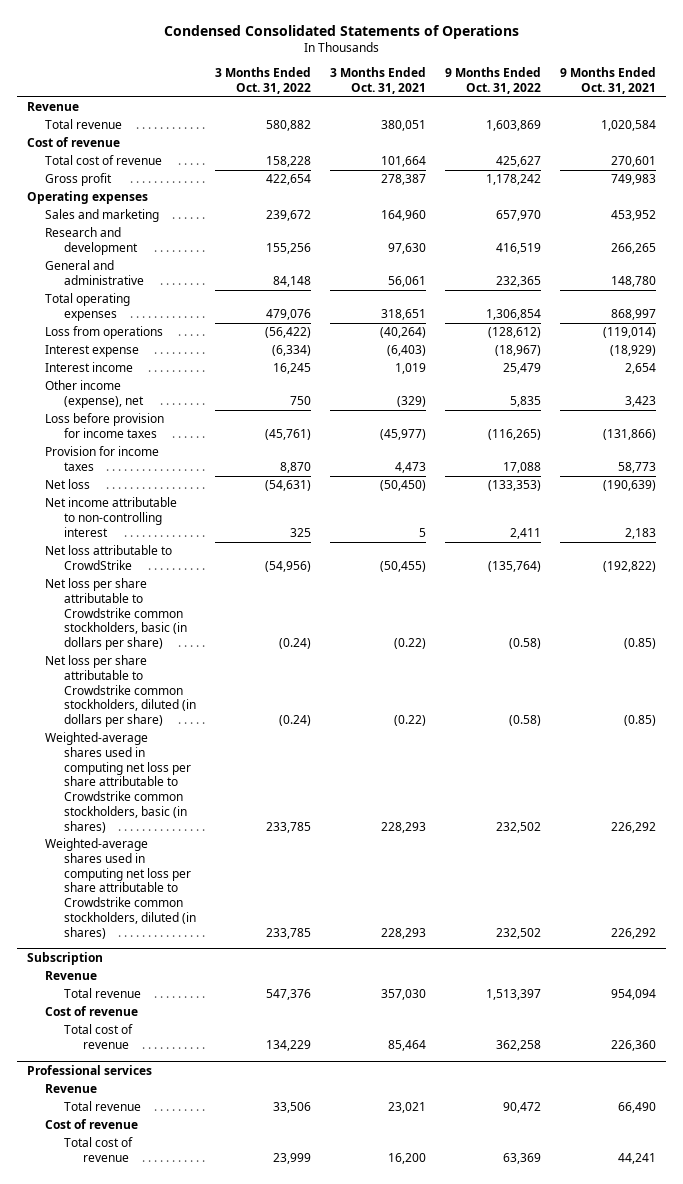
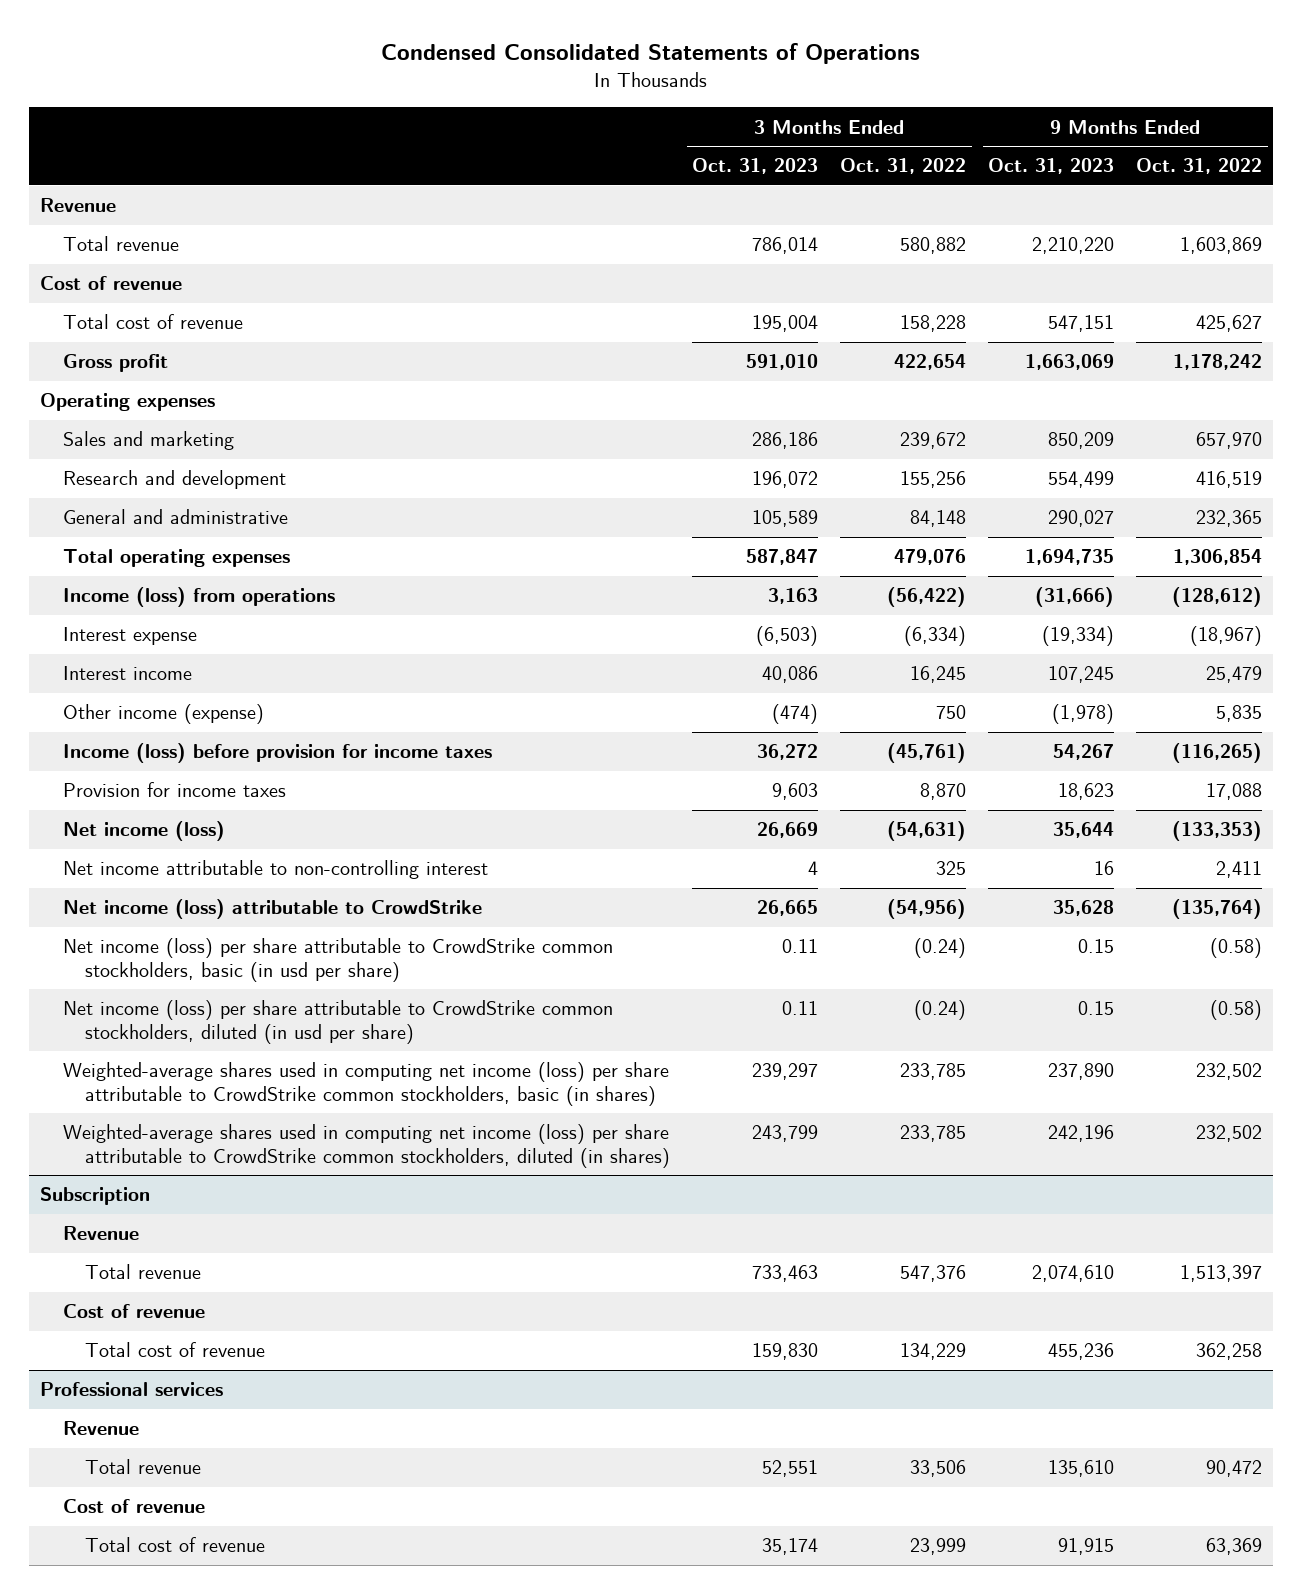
- | 3 Months Ended Oct. 31, 2022 | 3 Months Ended Oct. 31, 2021 | 9 Months Ended Oct. 31, 2022 | 9 Months Ended Oct. 31, 2021
+ | 3 Months Ended Oct. 31, 2023 | 3 Months Ended Oct. 31, 2022 | 9 Months Ended Oct. 31, 2023 | 9 Months Ended Oct. 31, 2022
- Loss from operations | (56,422) | (40,264) | (128,612) | (119,014)
+ Income (loss) from operations | 3,163 | (56,422) | (31,666) | (128,612)
- Other income (expense), net | 750 | (329) | 5,835 | 3,423
- Loss before provision for income taxes | (45,761) | (45,977) | (116,265) | (131,866)
+ Other income (expense) | (474) | 750 | (1,978) | 5,835
+ Income (loss) before provision for income taxes | 36,272 | (45,761) | 54,267 | (116,265)
- Net loss | (54,631) | (50,450) | (133,353) | (190,639)
+ Net income (loss) | 26,669 | (54,631) | 35,644 | (133,353)
- Net loss attributable to CrowdStrike | (54,956) | (50,455) | (135,764) | (192,822)
- Net loss per share attributable to Crowdstrike common stockholders, basic (in dollars per share) | (0.24) | (0.22) | (0.58) | (0.85)
- Net loss per share attributable to Crowdstrike common stockholders, diluted (in dollars per share) | (0.24) | (0.22) | (0.58) | (0.85)
- Weighted-average shares used in computing net loss per share attributable to Crowdstrike common stockholders, basic (in shares) | 233,785 | 228,293 | 232,502 | 226,292
- Weighted-average shares used in computing net loss per share attributable to Crowdstrike common stockholders, diluted (in shares) | 233,785 | 228,293 | 232,502 | 226,292
+ Net income (loss) attributable to CrowdStrike | 26,665 | (54,956) | 35,628 | (135,764)
+ Net income (loss) per share attributable to CrowdStrike common stockholders, basic (in usd per share) | 0.11 | (0.24) | 0.15 | (0.58)
+ Net income (loss) per share attributable to CrowdStrike common stockholders, diluted (in usd per share) | 0.11 | (0.24) | 0.15 | (0.58)
+ Weighted-average shares used in computing net income (loss) per share attributable to CrowdStrike common stockholders, basic (in shares) | 239,297 | 233,785 | 237,890 | 232,502
+ Weighted-average shares used in computing net income (loss) per share attributable to CrowdStrike common stockholders, diluted (in shares) | 243,799 | 233,785 | 242,196 | 232,502

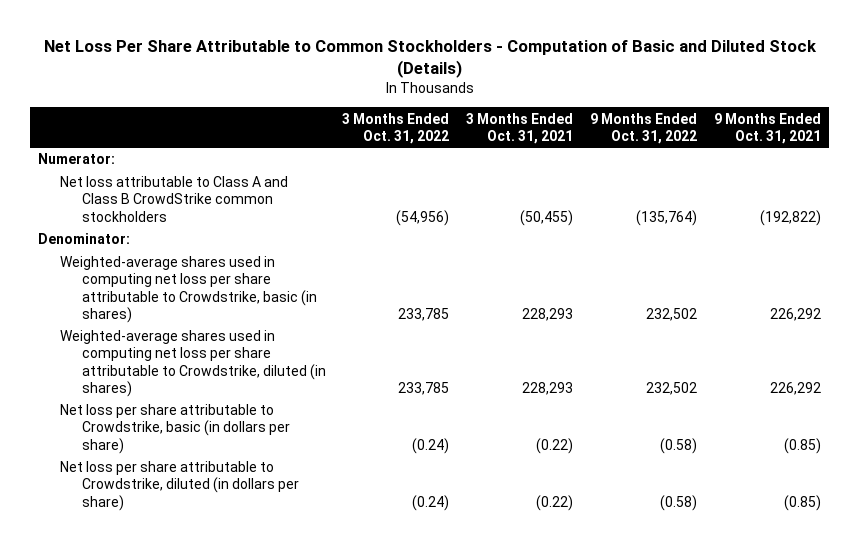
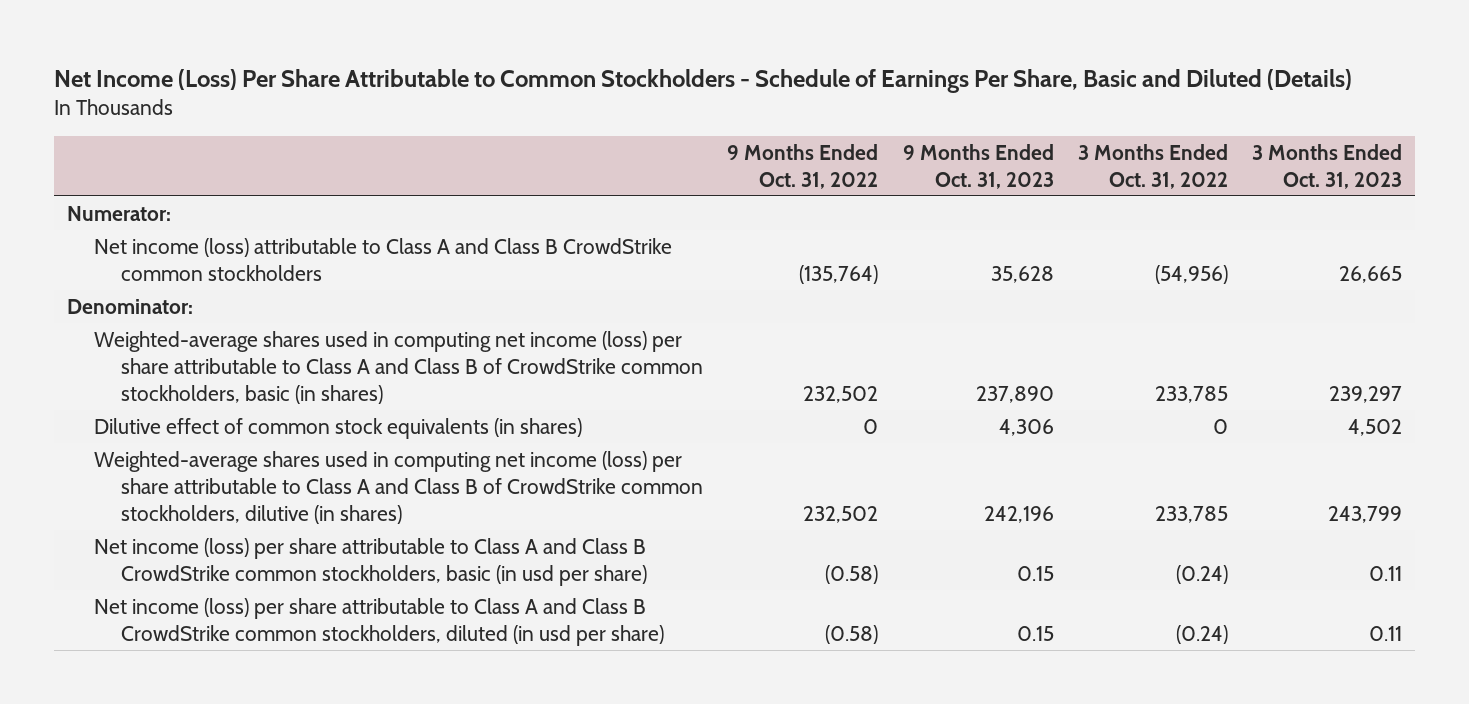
- Net Loss Per Share Attributable to Common Stockholders - Computation of Basic and Diluted Stock (Details)
+ Net Income (Loss) Per Share Attributable to Common Stockholders - Schedule of Earnings Per Share, Basic and Diluted (Details)
- | 3 Months Ended Oct. 31, 2022 | 3 Months Ended Oct. 31, 2021 | 9 Months Ended Oct. 31, 2022 | 9 Months Ended Oct. 31, 2021
+ | 9 Months Ended Oct. 31, 2022 | 9 Months Ended Oct. 31, 2023 | 3 Months Ended Oct. 31, 2022 | 3 Months Ended Oct. 31, 2023
- Net loss attributable to Class A and Class B CrowdStrike common stockholders | (54,956) | (50,455) | (135,764) | (192,822)
+ Net income (loss) attributable to Class A and Class B CrowdStrike common stockholders | (135,764) | 35,628 | (54,956) | 26,665
- Weighted-average shares used in computing net loss per share attributable to Crowdstrike, basic (in shares) | 233,785 | 228,293 | 232,502 | 226,292
- Weighted-average shares used in computing net loss per share attributable to Crowdstrike, diluted (in shares) | 233,785 | 228,293 | 232,502 | 226,292
- Net loss per share attributable to Crowdstrike, basic (in dollars per share) | (0.24) | (0.22) | (0.58) | (0.85)
- Net loss per share attributable to Crowdstrike, diluted (in dollars per share) | (0.24) | (0.22) | (0.58) | (0.85)
+ Weighted-average shares used in computing net income (loss) per share attributable to Class A and Class B of CrowdStrike common stockholders, basic (in shares) | 232,502 | 237,890 | 233,785 | 239,297
+ Dilutive effect of common stock equivalents (in shares) | 0 | 4,306 | 0 | 4,502
+ Weighted-average shares used in computing net income (loss) per share attributable to Class A and Class B of CrowdStrike common stockholders, dilutive (in shares) | 232,502 | 242,196 | 233,785 | 243,799
+ Net income (loss) per share attributable to Class A and Class B CrowdStrike common stockholders, basic (in usd per share) | (0.58) | 0.15 | (0.24) | 0.11
+ Net income (loss) per share attributable to Class A and Class B CrowdStrike common stockholders, diluted (in usd per share) | (0.58) | 0.15 | (0.24) | 0.11

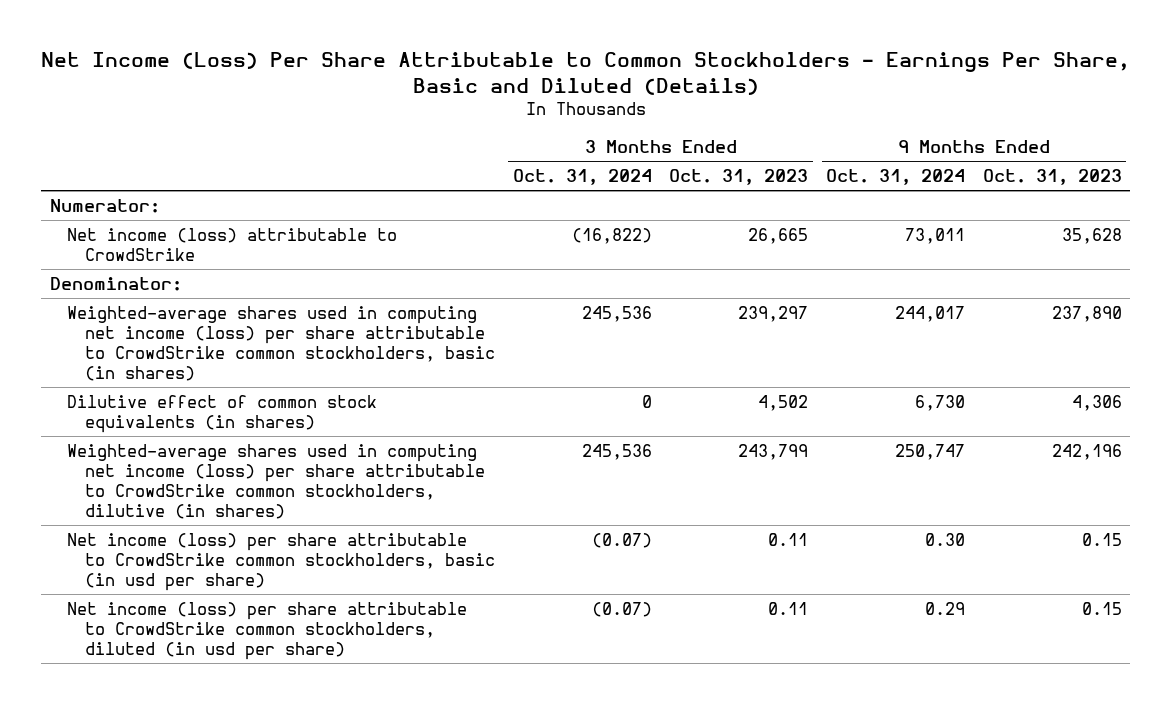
- Net Income (Loss) Per Share Attributable to Common Stockholders - Schedule of Earnings Per Share, Basic and Diluted (Details)
+ Net Income (Loss) Per Share Attributable to Common Stockholders - Earnings Per Share, Basic and Diluted (Details)
- | 9 Months Ended Oct. 31, 2022 | 9 Months Ended Oct. 31, 2023 | 3 Months Ended Oct. 31, 2022 | 3 Months Ended Oct. 31, 2023
+ | 3 Months Ended Oct. 31, 2024 | 3 Months Ended Oct. 31, 2023 | 9 Months Ended Oct. 31, 2024 | 9 Months Ended Oct. 31, 2023
- Net income (loss) attributable to Class A and Class B CrowdStrike common stockholders | (135,764) | 35,628 | (54,956) | 26,665
+ Net income (loss) attributable to CrowdStrike | (16,822) | 26,665 | 73,011 | 35,628
- Weighted-average shares used in computing net income (loss) per share attributable to Class A and Class B of CrowdStrike common stockholders, basic (in shares) | 232,502 | 237,890 | 233,785 | 239,297
+ Weighted-average shares used in computing net income (loss) per share attributable to CrowdStrike common stockholders, basic (in shares) | 245,536 | 239,297 | 244,017 | 237,890
- Weighted-average shares used in computing net income (loss) per share attributable to Class A and Class B of CrowdStrike common stockholders, dilutive (in shares) | 232,502 | 242,196 | 233,785 | 243,799
- Net income (loss) per share attributable to Class A and Class B CrowdStrike common stockholders, basic (in usd per share) | (0.58) | 0.15 | (0.24) | 0.11
- Net income (loss) per share attributable to Class A and Class B CrowdStrike common stockholders, diluted (in usd per share) | (0.58) | 0.15 | (0.24) | 0.11
+ Weighted-average shares used in computing net income (loss) per share attributable to CrowdStrike common stockholders, dilutive (in shares) | 245,536 | 243,799 | 250,747 | 242,196
+ Net income (loss) per share attributable to CrowdStrike common stockholders, basic (in usd per share) | (0.07) | 0.11 | 0.30 | 0.15
+ Net income (loss) per share attributable to CrowdStrike common stockholders, diluted (in usd per share) | (0.07) | 0.11 | 0.29 | 0.15

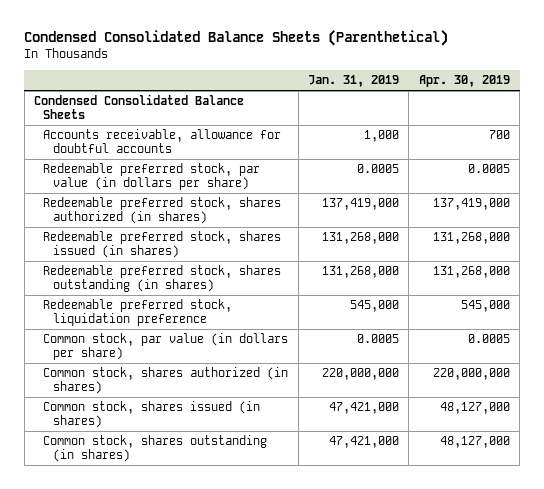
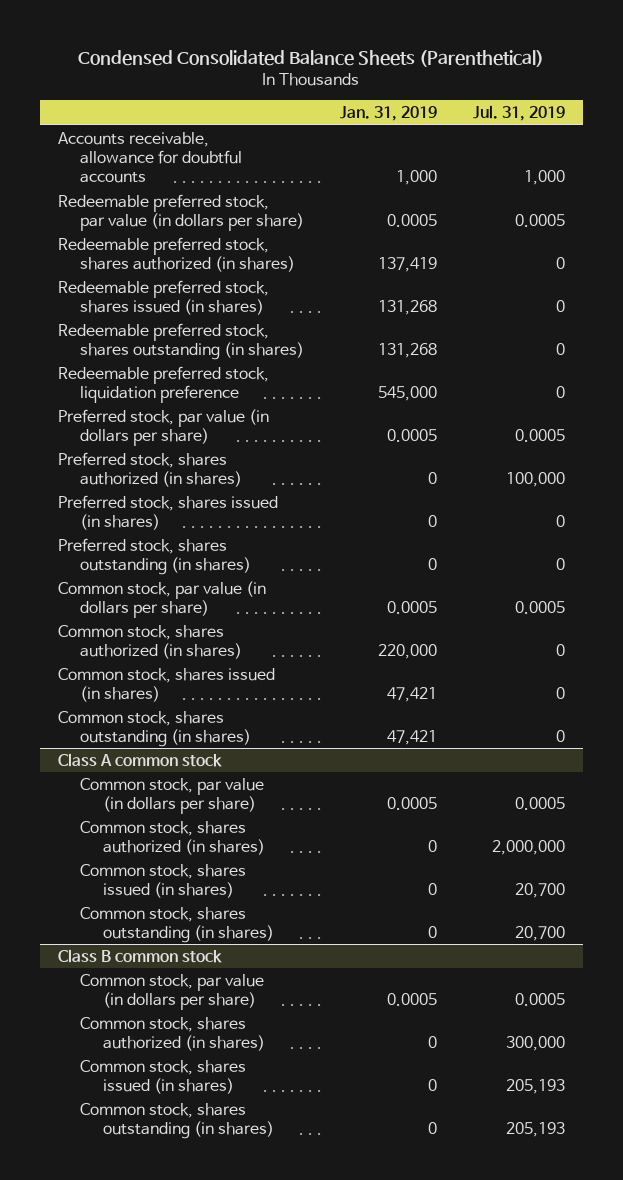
- | Jan. 31, 2019 | Apr. 30, 2019
+ | Jan. 31, 2019 | Jul. 31, 2019
- Condensed Consolidated Balance Sheets
- Redeemable preferred stock, shares authorized (in shares) | 137,419,000 | 137,419,000
- Redeemable preferred stock, shares issued (in shares) | 131,268,000 | 131,268,000
- Redeemable preferred stock, shares outstanding (in shares) | 131,268,000 | 131,268,000
+ Redeemable preferred stock, shares authorized (in shares) | 137,419 | 0
+ Redeemable preferred stock, shares issued (in shares) | 131,268 | 0
+ Redeemable preferred stock, shares outstanding (in shares) | 131,268 | 0
+ Preferred stock, par value (in dollars per share) | 0.0005 | 0.0005
+ Preferred stock, shares authorized (in shares) | 0 | 100,000
+ Preferred stock, shares issued (in shares) | 0 | 0
+ Preferred stock, shares outstanding (in shares) | 0 | 0
- Common stock, shares authorized (in shares) | 220,000,000 | 220,000,000
- Common stock, shares issued (in shares) | 47,421,000 | 48,127,000
- Common stock, shares outstanding (in shares) | 47,421,000 | 48,127,000
+ Common stock, shares authorized (in shares) | 220,000 | 0
+ Common stock, shares issued (in shares) | 47,421 | 0
+ Common stock, shares outstanding (in shares) | 47,421 | 0
+ Class A common stock
+ Common stock, par value (in dollars per share) | 0.0005 | 0.0005
+ Common stock, shares authorized (in shares) | 0 | 2,000,000
+ Common stock, shares issued (in shares) | 0 | 20,700
+ Common stock, shares outstanding (in shares) | 0 | 20,700
+ Class B common stock
+ Common stock, par value (in dollars per share) | 0.0005 | 0.0005
+ Common stock, shares authorized (in shares) | 0 | 300,000
+ Common stock, shares issued (in shares) | 0 | 205,193
+ Common stock, shares outstanding (in shares) | 0 | 205,193

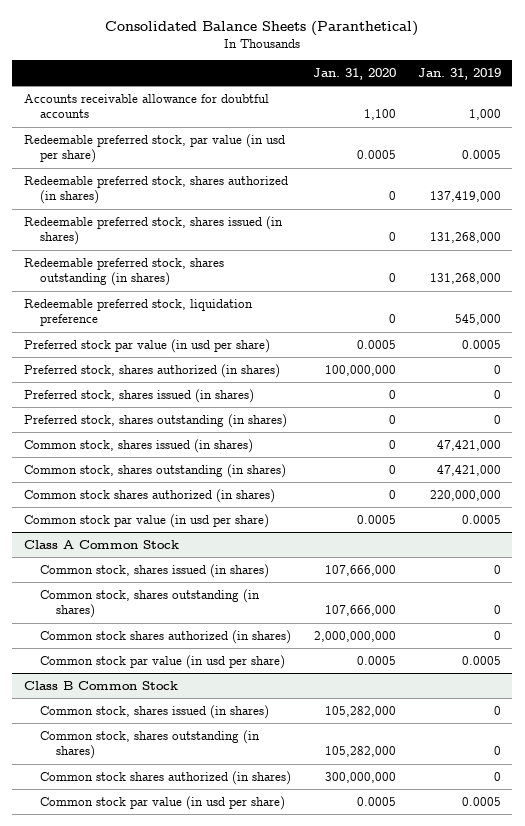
- Condensed Consolidated Balance Sheets (Parenthetical)
+ Consolidated Balance Sheets (Paranthetical)
- | Jan. 31, 2019 | Jul. 31, 2019
+ | Jan. 31, 2020 | Jan. 31, 2019
- Accounts receivable, allowance for doubtful accounts | 1,000 | 1,000
- Redeemable preferred stock, par value (in dollars per share) | 0.0005 | 0.0005
- Redeemable preferred stock, shares authorized (in shares) | 137,419 | 0
- Redeemable preferred stock, shares issued (in shares) | 131,268 | 0
- Redeemable preferred stock, shares outstanding (in shares) | 131,268 | 0
+ Accounts receivable allowance for doubtful accounts | 1,100 | 1,000
+ Redeemable preferred stock, par value (in usd per share) | 0.0005 | 0.0005
+ Redeemable preferred stock, shares authorized (in shares) | 0 | 137,419,000
+ Redeemable preferred stock, shares issued (in shares) | 0 | 131,268,000
+ Redeemable preferred stock, shares outstanding (in shares) | 0 | 131,268,000
- Preferred stock, par value (in dollars per share) | 0.0005 | 0.0005
+ Preferred stock par value (in usd per share) | 0.0005 | 0.0005
- Common stock, par value (in dollars per share) | 0.0005 | 0.0005
- Common stock, shares authorized (in shares) | 220,000 | 0
- Common stock, shares issued (in shares) | 47,421 | 0
- Common stock, shares outstanding (in shares) | 47,421 | 0
- Class A common stock
- Common stock, par value (in dollars per share) | 0.0005 | 0.0005
- Common stock, shares authorized (in shares) | 0 | 2,000,000
+ Common stock, shares issued (in shares) | 0 | 47,421,000
+ Common stock, shares outstanding (in shares) | 0 | 47,421,000
+ Common stock shares authorized (in shares) | 0 | 220,000,000
+ Common stock par value (in usd per share) | 0.0005 | 0.0005
+ Class A Common Stock
- Class B common stock
- Common stock, par value (in dollars per share) | 0.0005 | 0.0005
- Common stock, shares authorized (in shares) | 0 | 300,000
+ Common stock shares authorized (in shares) | 2,000,000,000 | 0
+ Common stock par value (in usd per share) | 0.0005 | 0.0005
+ Class B Common Stock
+ Common stock shares authorized (in shares) | 300,000,000 | 0
+ Common stock par value (in usd per share) | 0.0005 | 0.0005

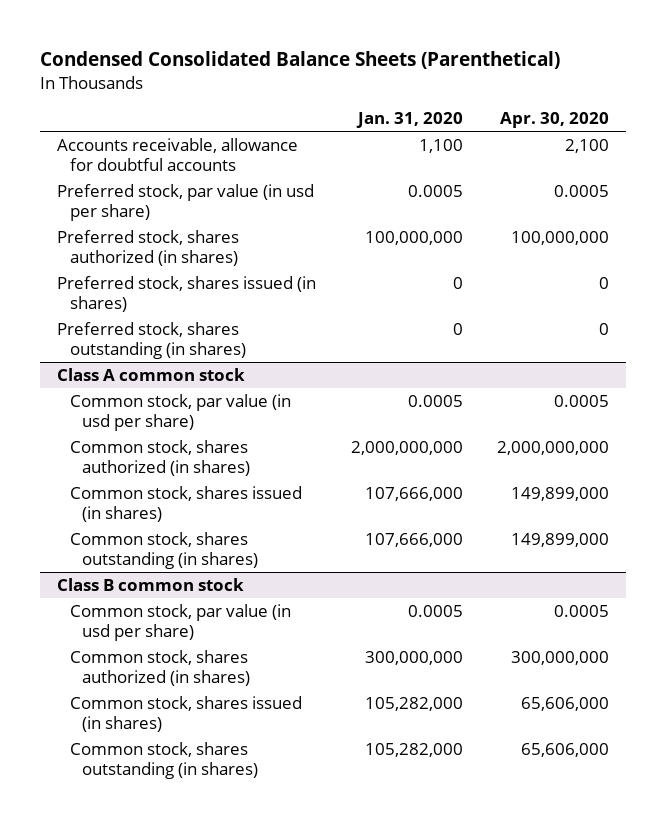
- Consolidated Balance Sheets (Paranthetical)
+ Condensed Consolidated Balance Sheets (Parenthetical)
- | Jan. 31, 2020 | Jan. 31, 2019
+ | Jan. 31, 2020 | Apr. 30, 2020
- Accounts receivable allowance for doubtful accounts | 1,100 | 1,000
- Redeemable preferred stock, par value (in usd per share) | 0.0005 | 0.0005
- Redeemable preferred stock, shares authorized (in shares) | 0 | 137,419,000
- Redeemable preferred stock, shares issued (in shares) | 0 | 131,268,000
- Redeemable preferred stock, shares outstanding (in shares) | 0 | 131,268,000
- Redeemable preferred stock, liquidation preference | 0 | 545,000
- Preferred stock par value (in usd per share) | 0.0005 | 0.0005
+ Accounts receivable, allowance for doubtful accounts | 1,100 | 2,100
+ Preferred stock, par value (in usd per share) | 0.0005 | 0.0005
- Common stock, shares issued (in shares) | 0 | 47,421,000
- Common stock, shares outstanding (in shares) | 0 | 47,421,000
- Common stock shares authorized (in shares) | 0 | 220,000,000
- Common stock par value (in usd per share) | 0.0005 | 0.0005
- Class A Common Stock
+ Class A common stock
+ Common stock, par value (in usd per share) | 0.0005 | 0.0005
+ Common stock, shares authorized (in shares) | 2,000,000,000 | 2,000,000,000
- Common stock shares authorized (in shares) | 2,000,000,000 | 0
- Common stock par value (in usd per share) | 0.0005 | 0.0005
- Class B Common Stock
+ Class B common stock
+ Common stock, par value (in usd per share) | 0.0005 | 0.0005
+ Common stock, shares authorized (in shares) | 300,000,000 | 300,000,000
- Common stock shares authorized (in shares) | 300,000,000 | 0
- Common stock par value (in usd per share) | 0.0005 | 0.0005

